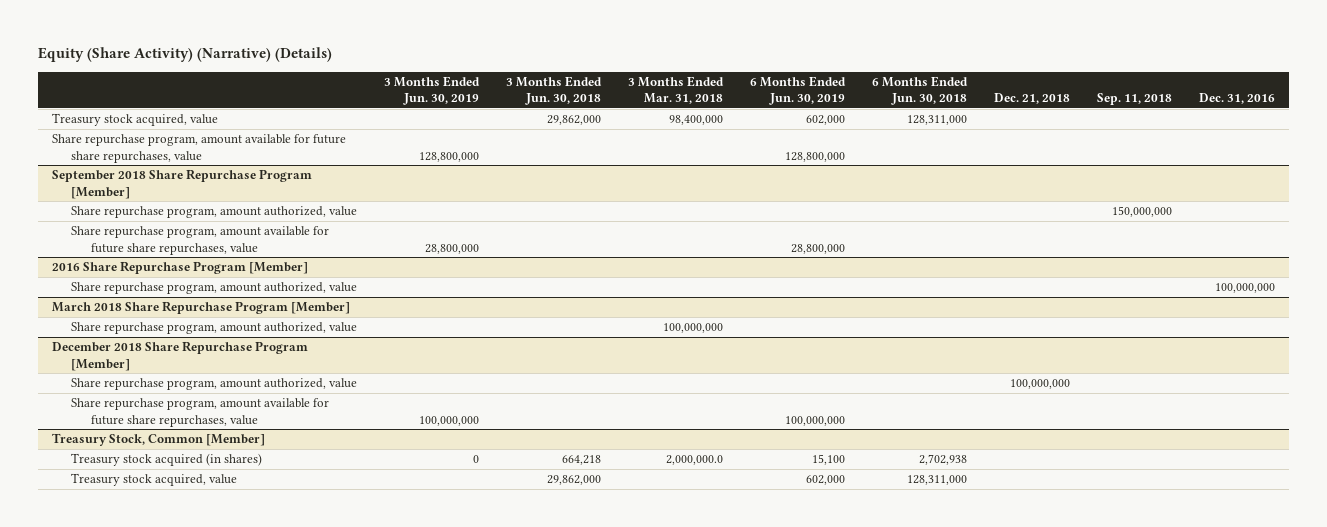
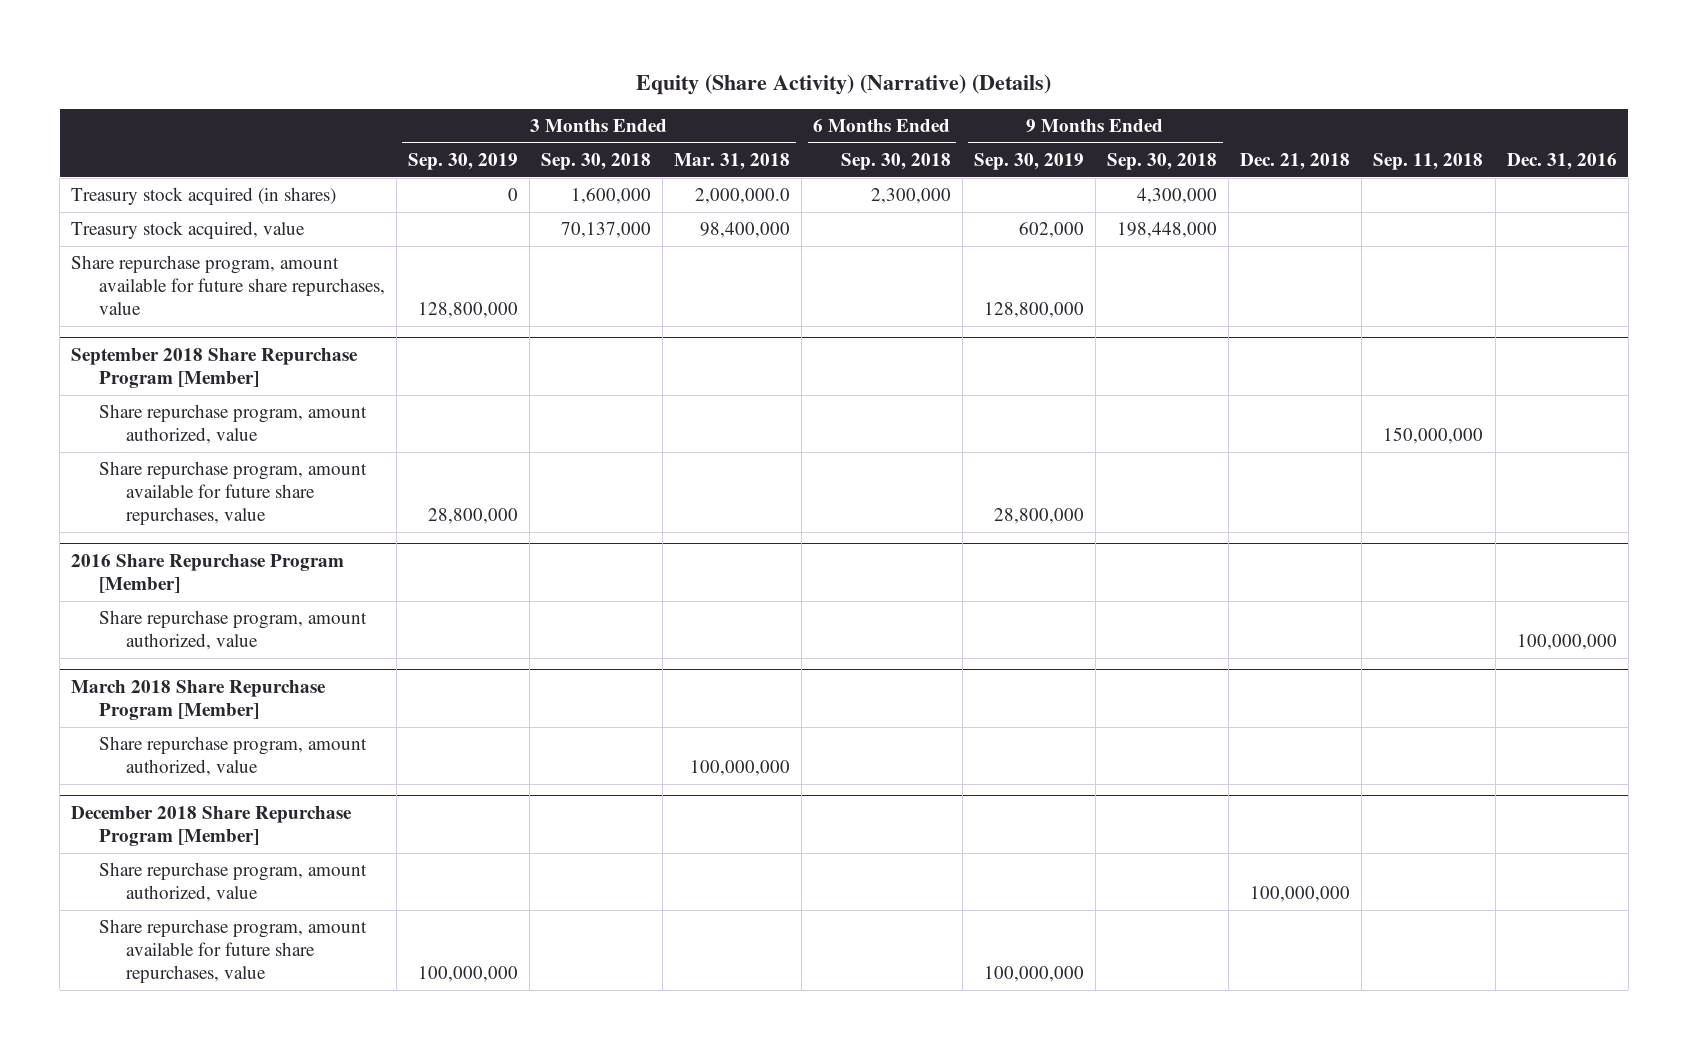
- | 3 Months Ended Jun. 30, 2019 | 3 Months Ended Jun. 30, 2018 | 3 Months Ended Mar. 31, 2018 | 6 Months Ended Jun. 30, 2019 | 6 Months Ended Jun. 30, 2018 | Dec. 21, 2018 | Sep. 11, 2018 | Dec. 31, 2016
+ | 3 Months Ended Sep. 30, 2019 | 3 Months Ended Sep. 30, 2018 | 3 Months Ended Mar. 31, 2018 | 6 Months Ended Sep. 30, 2018 | 9 Months Ended Sep. 30, 2019 | 9 Months Ended Sep. 30, 2018 | Dec. 21, 2018 | Sep. 11, 2018 | Dec. 31, 2016
+ Treasury stock acquired (in shares) | 0 | 1,600,000 | 2,000,000.0 | 2,300,000 | | 4,300,000 | | |
- Treasury Stock, Common [Member]
- Treasury stock acquired (in shares) | 0 | 664,218 | 2,000,000.0 | 15,100 | 2,702,938 | | |
- Treasury stock acquired, value | | 29,862,000 | | 602,000 | 128,311,000 | | |

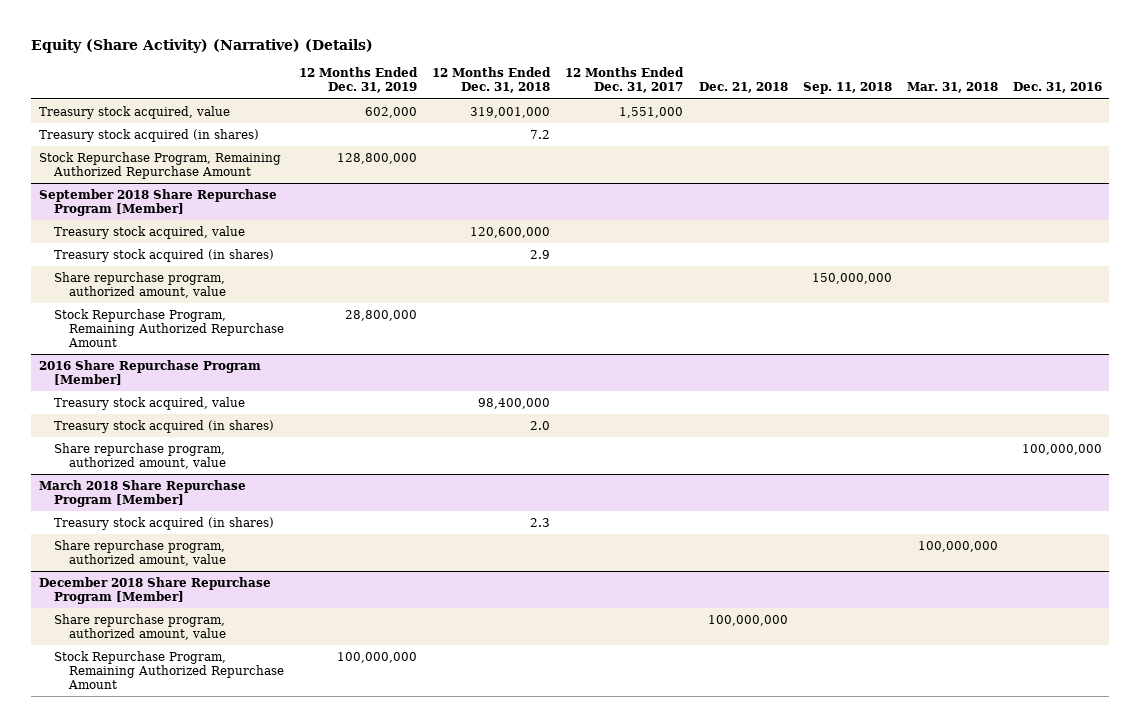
- | 3 Months Ended Sep. 30, 2019 | 3 Months Ended Sep. 30, 2018 | 3 Months Ended Mar. 31, 2018 | 6 Months Ended Sep. 30, 2018 | 9 Months Ended Sep. 30, 2019 | 9 Months Ended Sep. 30, 2018 | Dec. 21, 2018 | Sep. 11, 2018 | Dec. 31, 2016
+ | 12 Months Ended Dec. 31, 2019 | 12 Months Ended Dec. 31, 2018 | 12 Months Ended Dec. 31, 2017 | Dec. 21, 2018 | Sep. 11, 2018 | Mar. 31, 2018 | Dec. 31, 2016
- Share repurchase program, amount available for future share repurchases, value | 128,800,000 | | | | 128,800,000 | | | |
moved down: Treasury stock acquired (in shares) | | 7.2 | | | | |
+ Stock Repurchase Program, Remaining Authorized Repurchase Amount | 128,800,000 | | | | | |
@ September 2018 Share Repurchase Program [Member]
- Share repurchase program, amount authorized, value | | | | | | | | 150,000,000 |
- Share repurchase program, amount available for future share repurchases, value | 28,800,000 | | | | 28,800,000 | | | |
+ Treasury stock acquired, value | | 120,600,000 | | | | |
+ Treasury stock acquired (in shares) | | 2.9 | | | | |
+ Share repurchase program, authorized amount, value | | | | | 150,000,000 | |
+ Stock Repurchase Program, Remaining Authorized Repurchase Amount | 28,800,000 | | | | | |
@ 2016 Share Repurchase Program [Member]
- Share repurchase program, amount authorized, value | | | | | | | | | 100,000,000
+ Treasury stock acquired, value | | 98,400,000 | | | | |
+ Treasury stock acquired (in shares) | | 2.0 | | | | |
+ Share repurchase program, authorized amount, value | | | | | | | 100,000,000
@ March 2018 Share Repurchase Program [Member]
- Share repurchase program, amount authorized, value | | | 100,000,000 | | | | | |
+ Treasury stock acquired (in shares) | | 2.3 | | | | |
+ Share repurchase program, authorized amount, value | | | | | | 100,000,000 |
@ December 2018 Share Repurchase Program [Member]
- Share repurchase program, amount authorized, value | | | | | | | 100,000,000 | |
- Share repurchase program, amount available for future share repurchases, value | 100,000,000 | | | | 100,000,000 | | | |
+ Share repurchase program, authorized amount, value | | | | 100,000,000 | | |
+ Stock Repurchase Program, Remaining Authorized Repurchase Amount | 100,000,000 | | | | | |

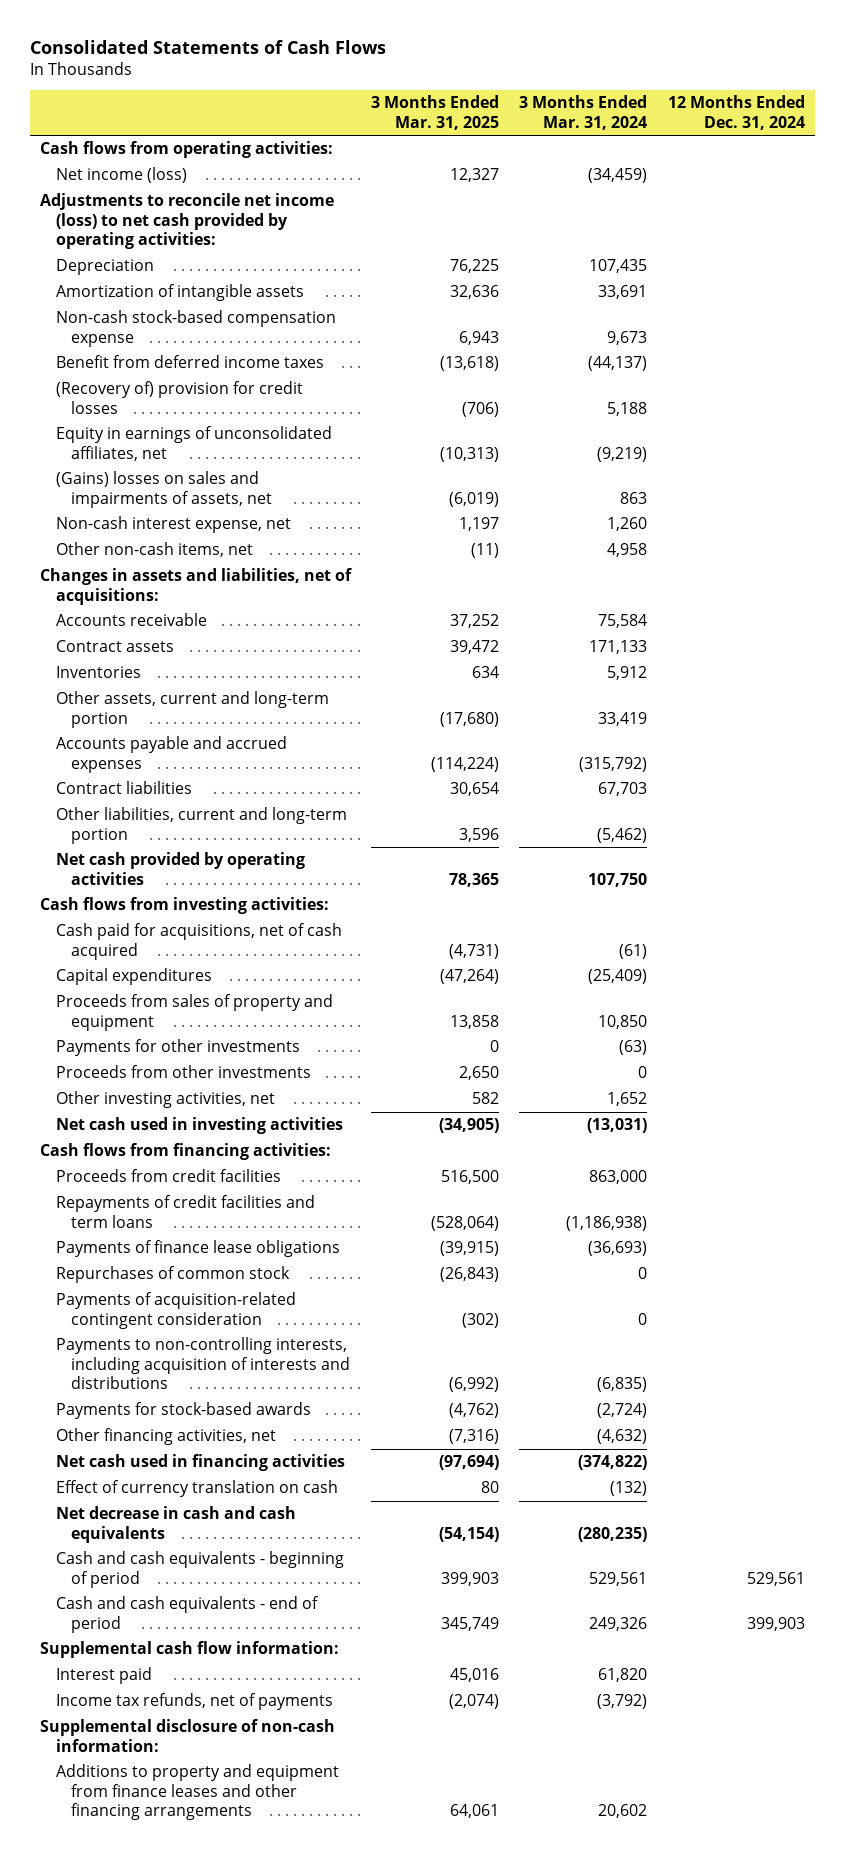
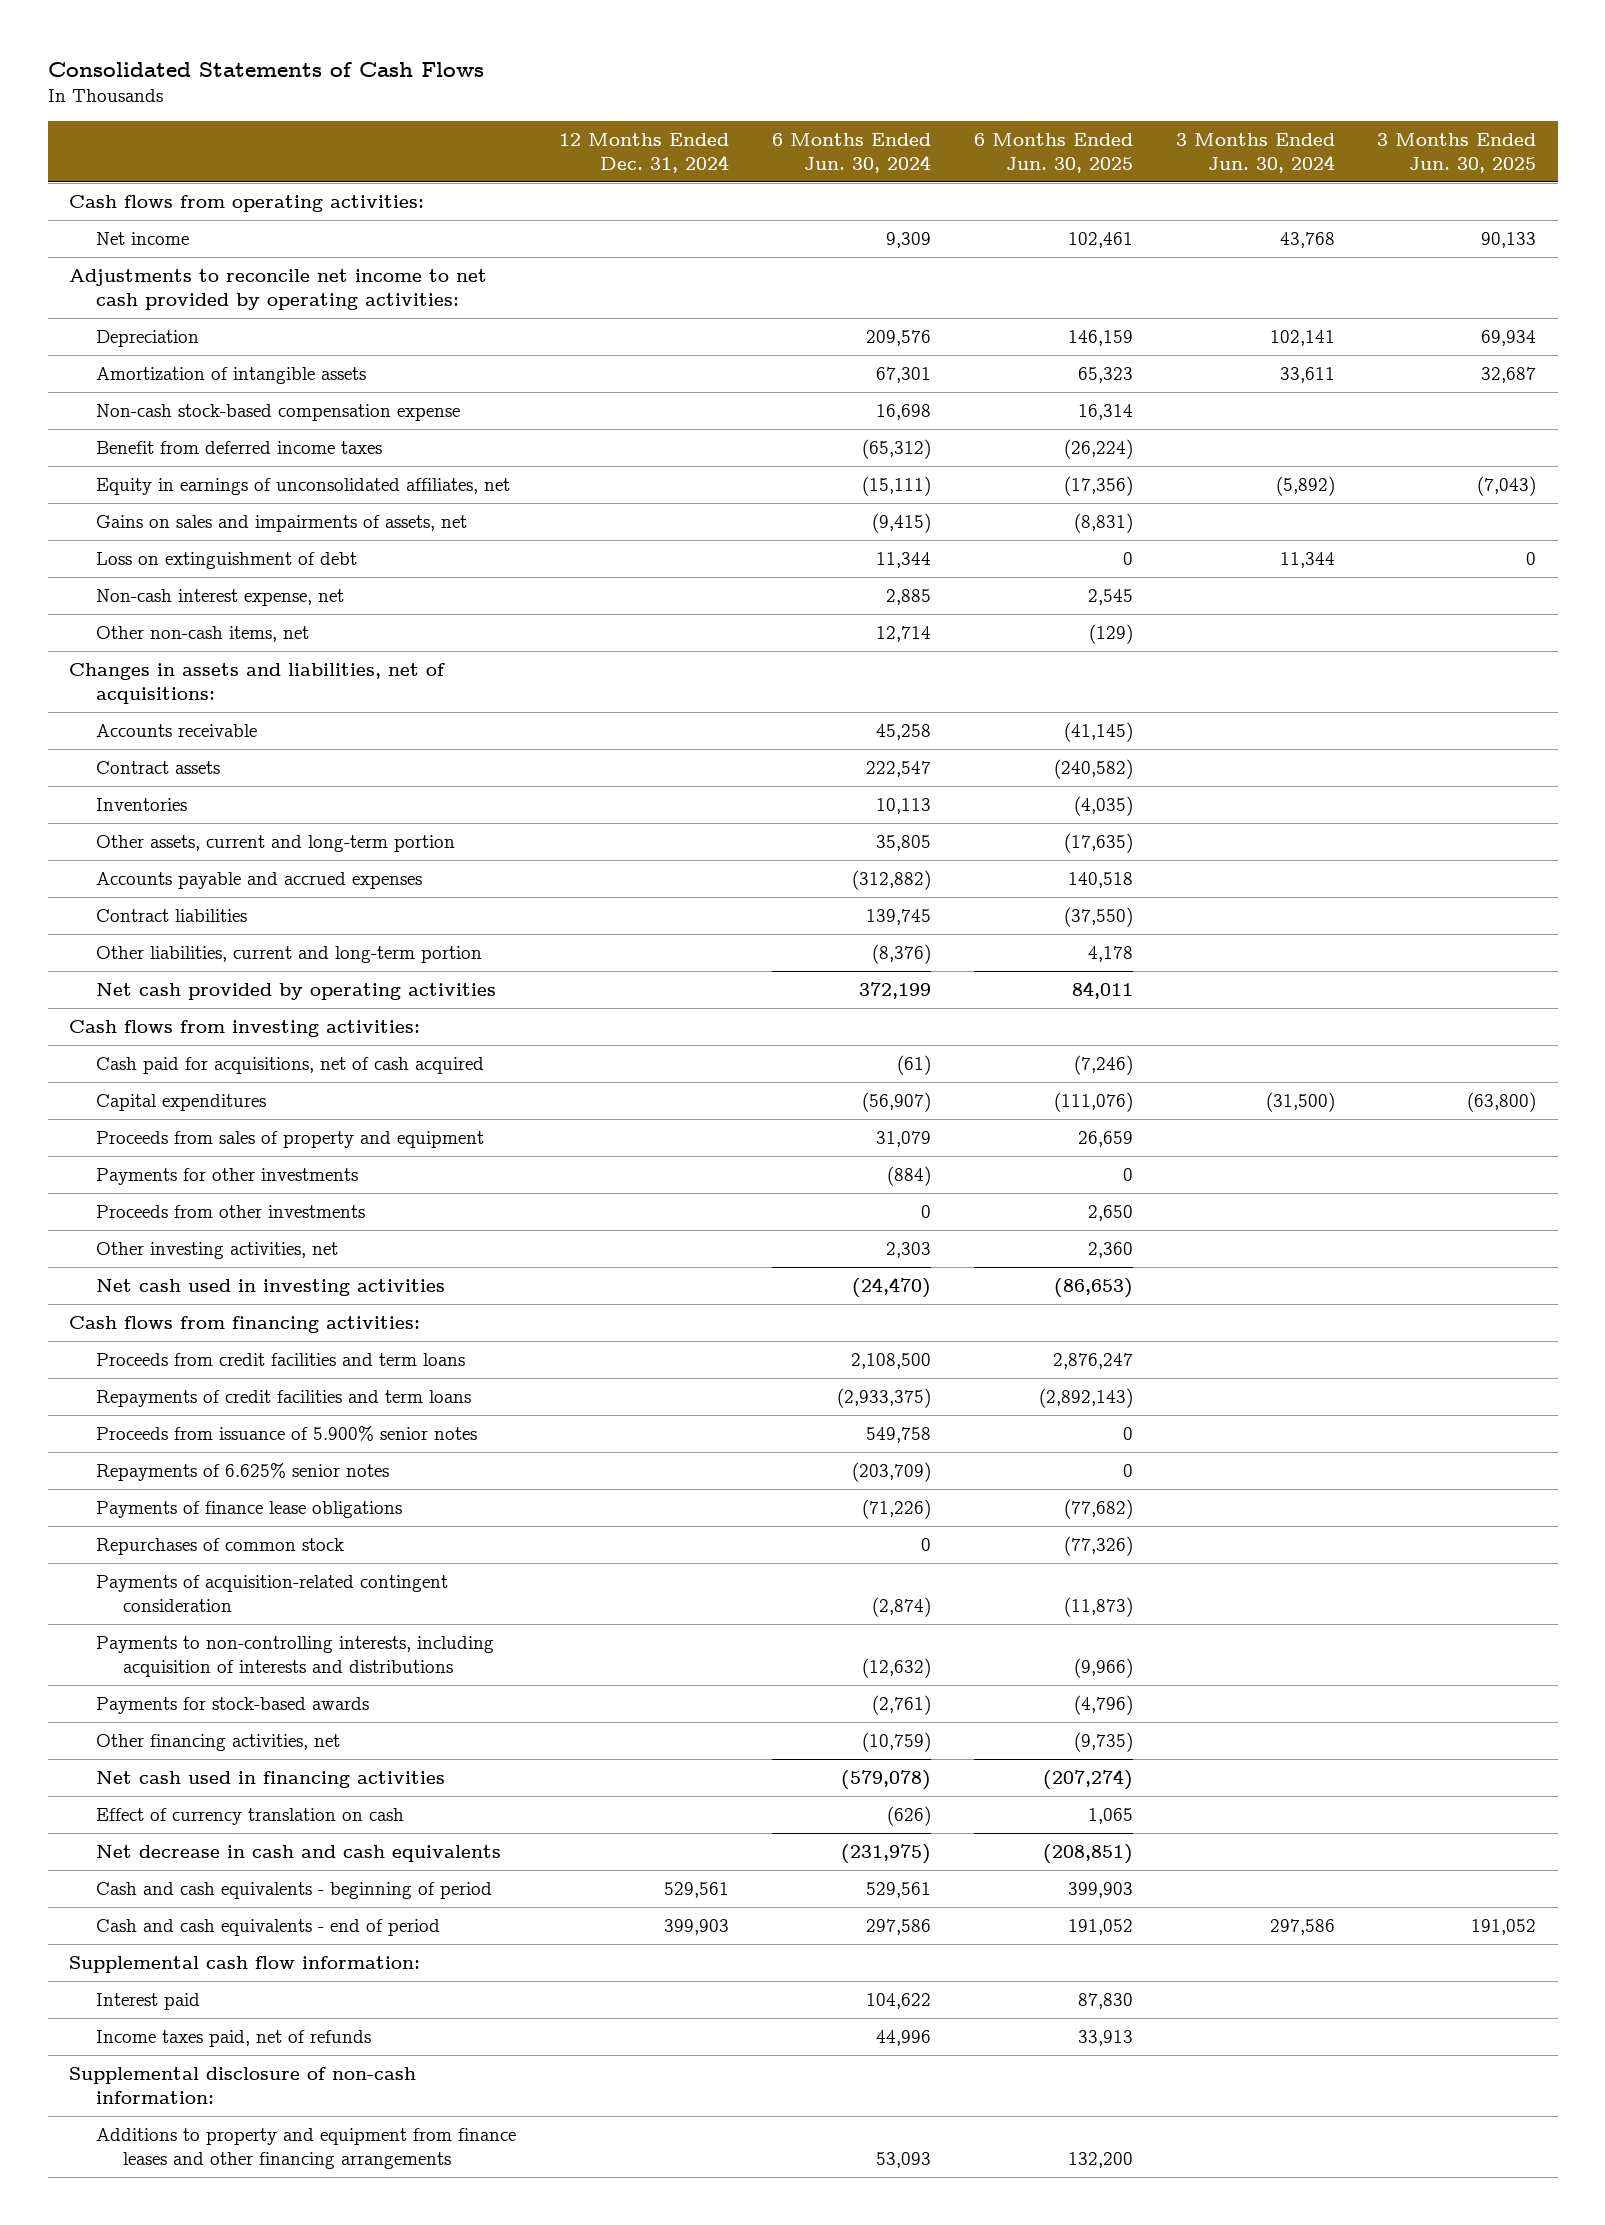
- | 3 Months Ended Mar. 31, 2025 | 3 Months Ended Mar. 31, 2024 | 12 Months Ended Dec. 31, 2024
+ | 12 Months Ended Dec. 31, 2024 | 6 Months Ended Jun. 30, 2024 | 6 Months Ended Jun. 30, 2025 | 3 Months Ended Jun. 30, 2024 | 3 Months Ended Jun. 30, 2025
- Net income (loss) | 12,327 | (34,459) |
- Adjustments to reconcile net income (loss) to net cash provided by operating activities:
+ Net income | | 9,309 | 102,461 | 43,768 | 90,133
+ Adjustments to reconcile net income to net cash provided by operating activities:
- (Recovery of) provision for credit losses | (706) | 5,188 |
- (Gains) losses on sales and impairments of assets, net | (6,019) | 863 |
+ Gains on sales and impairments of assets, net | | (9,415) | (8,831) | |
+ Loss on extinguishment of debt | | 11,344 | 0 | 11,344 | 0
- Proceeds from credit facilities | 516,500 | 863,000 |
+ Proceeds from credit facilities and term loans | | 2,108,500 | 2,876,247 | |
+ Proceeds from issuance of 5.900% senior notes | | 549,758 | 0 | |
+ Repayments of 6.625% senior notes | | (203,709) | 0 | |
- Income tax refunds, net of payments | (2,074) | (3,792) |
+ Income taxes paid, net of refunds | | 44,996 | 33,913 | |

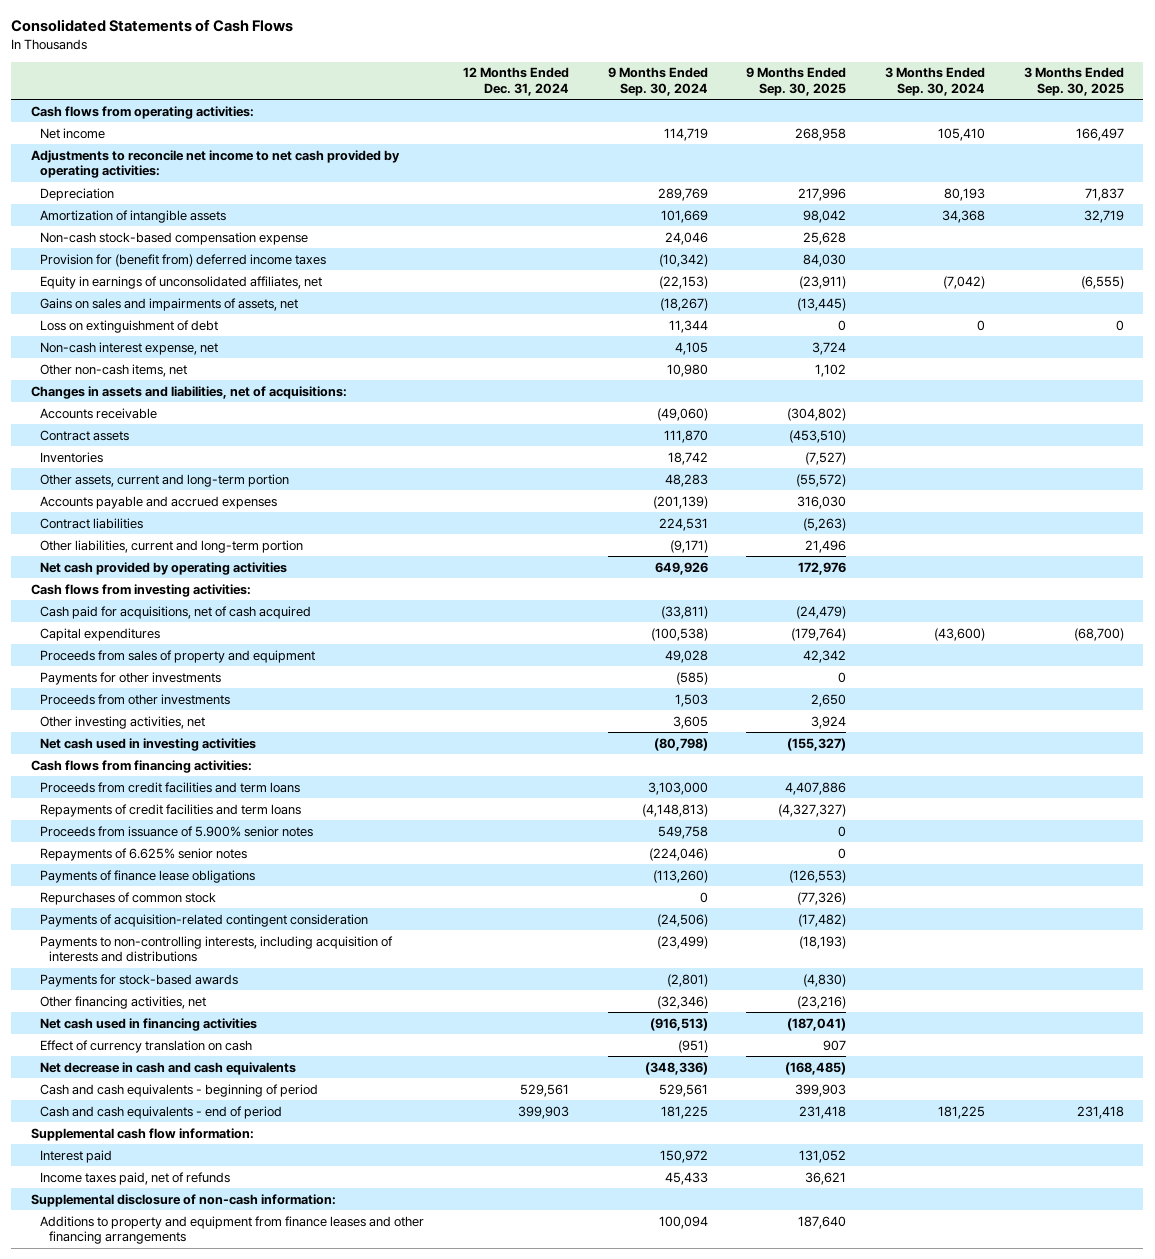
- | 12 Months Ended Dec. 31, 2024 | 6 Months Ended Jun. 30, 2024 | 6 Months Ended Jun. 30, 2025 | 3 Months Ended Jun. 30, 2024 | 3 Months Ended Jun. 30, 2025
+ | 12 Months Ended Dec. 31, 2024 | 9 Months Ended Sep. 30, 2024 | 9 Months Ended Sep. 30, 2025 | 3 Months Ended Sep. 30, 2024 | 3 Months Ended Sep. 30, 2025
- Benefit from deferred income taxes | | (65,312) | (26,224) | |
+ Provision for (benefit from) deferred income taxes | | (10,342) | 84,030 | |

